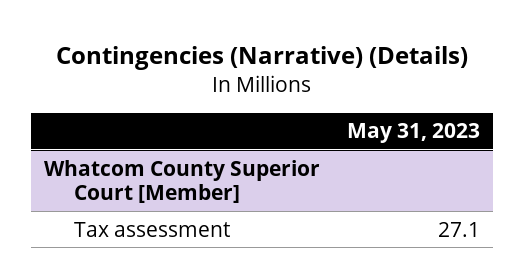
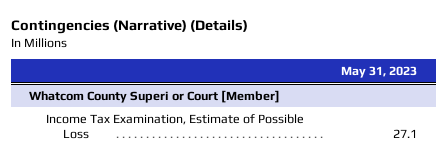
- Whatcom County Superior Court [Member]
- Tax assessment | 27.1
+ Whatcom County Superi or Court [Member]
+ Income Tax Examination, Estimate of Possible Loss | 27.1

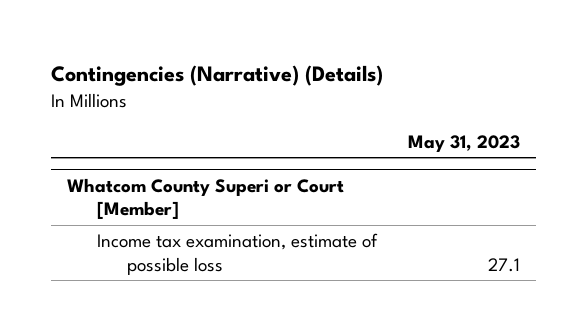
@ Whatcom County Superi or Court [Member]
- Income Tax Examination, Estimate of Possible Loss | 27.1
+ Income tax examination, estimate of possible loss | 27.1

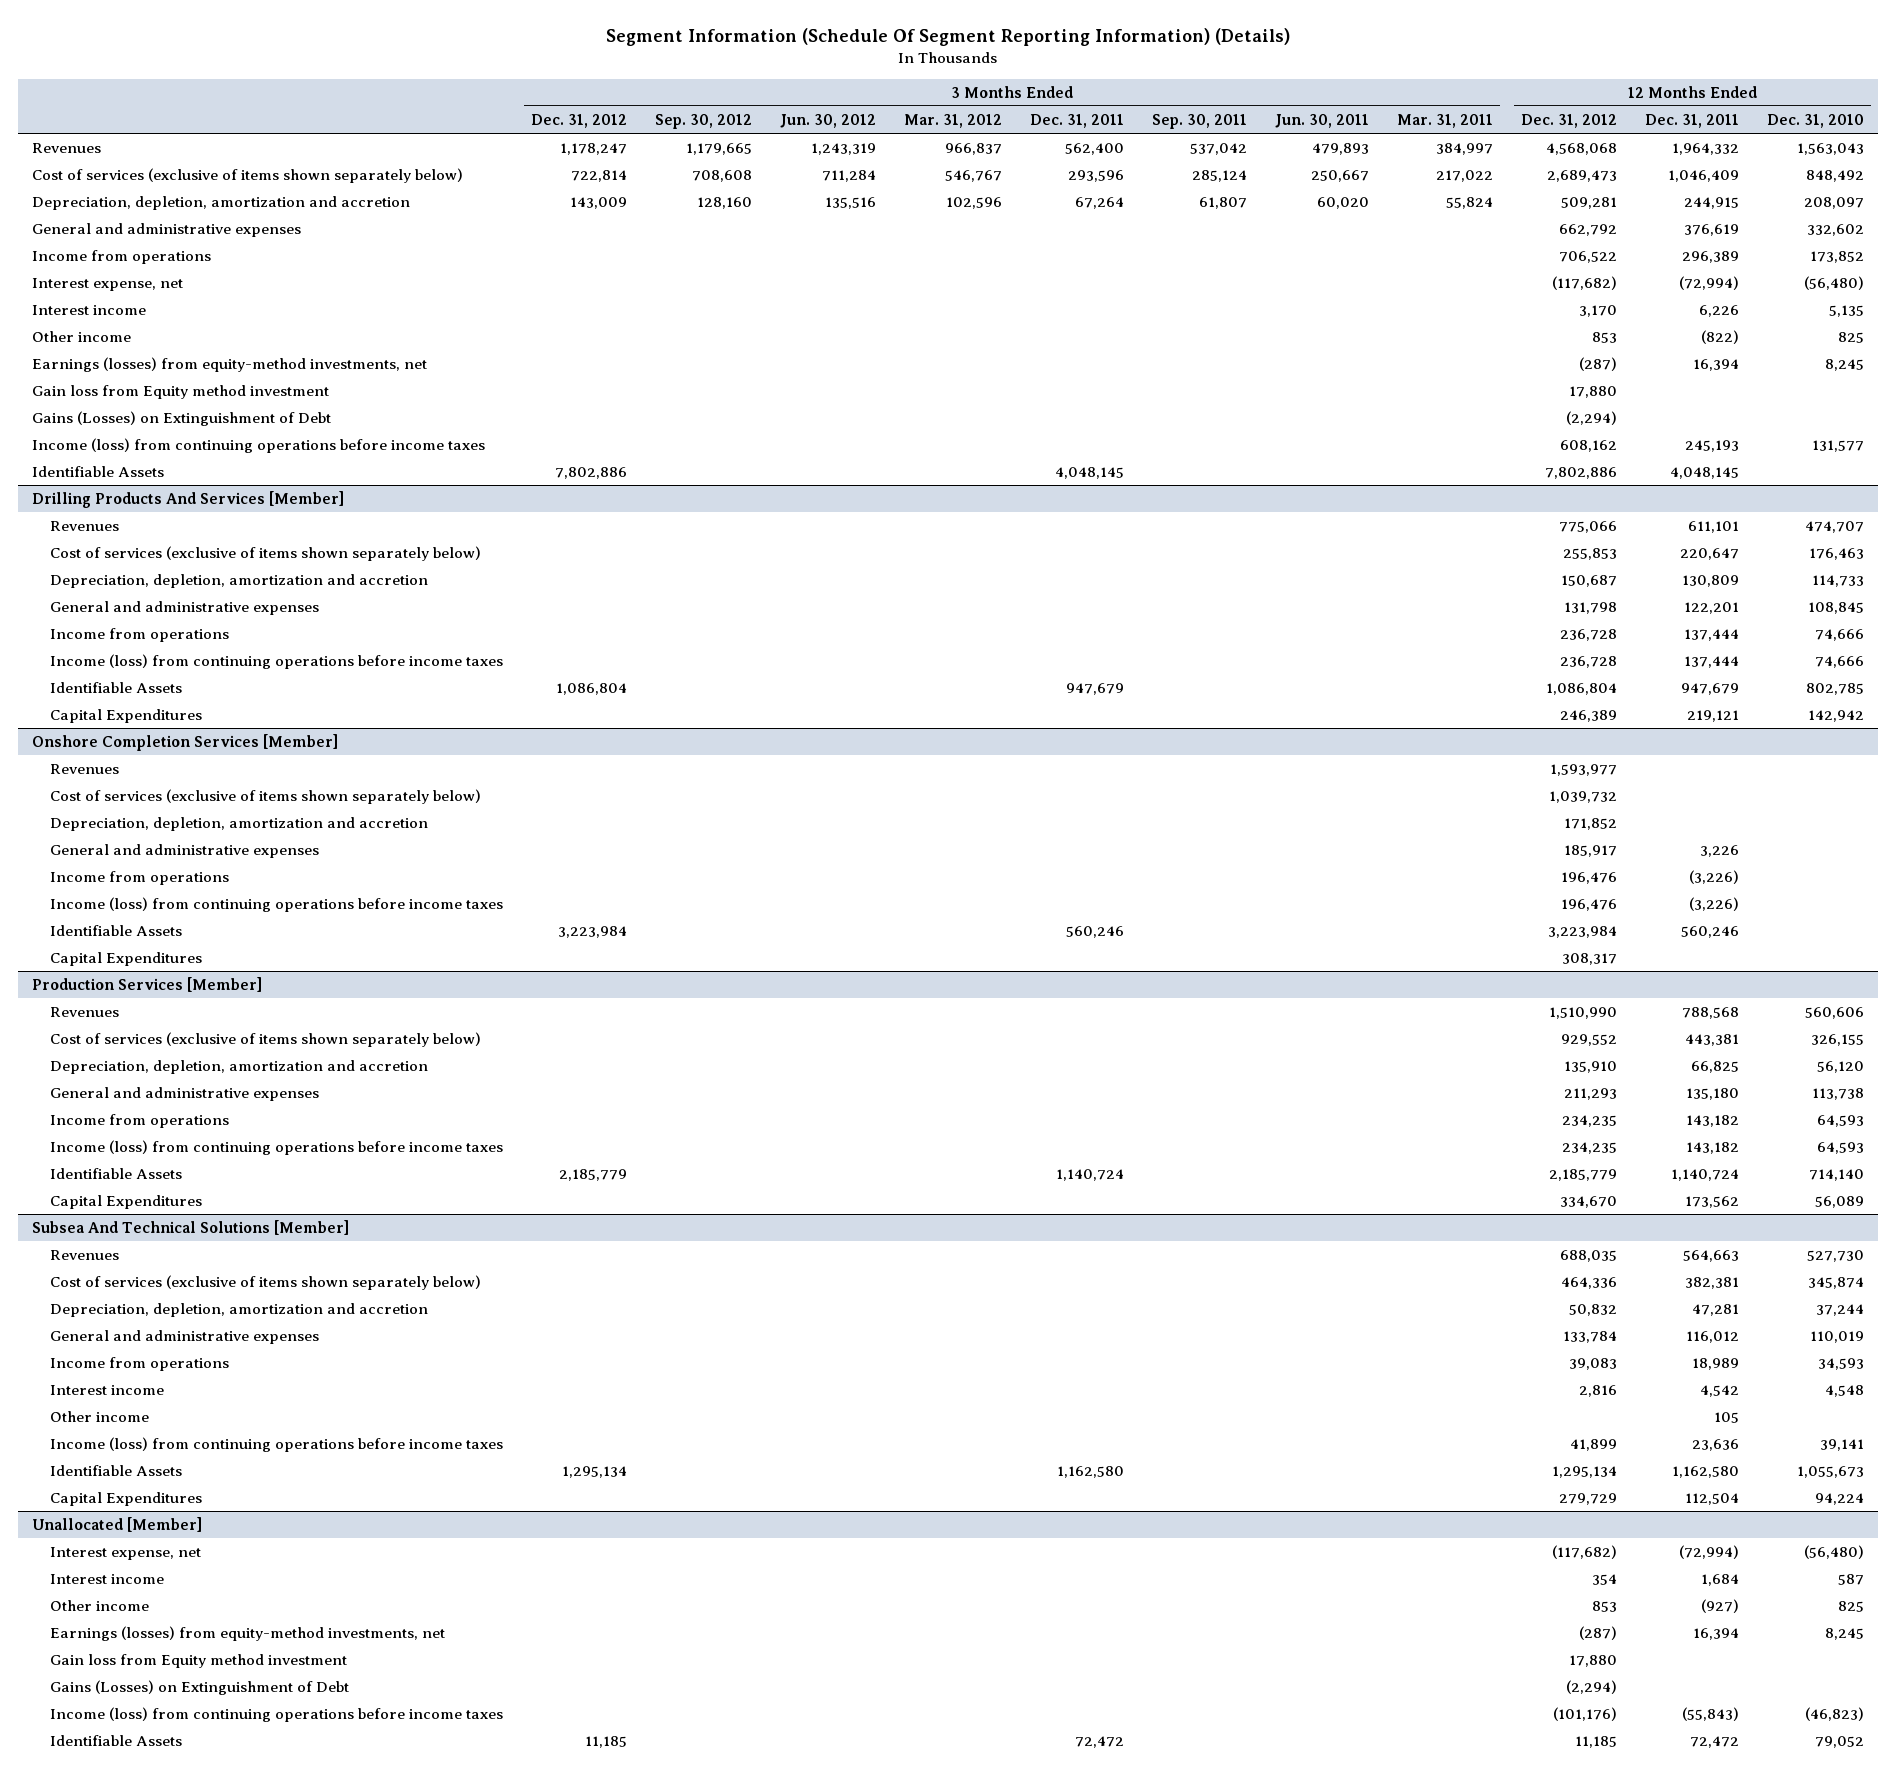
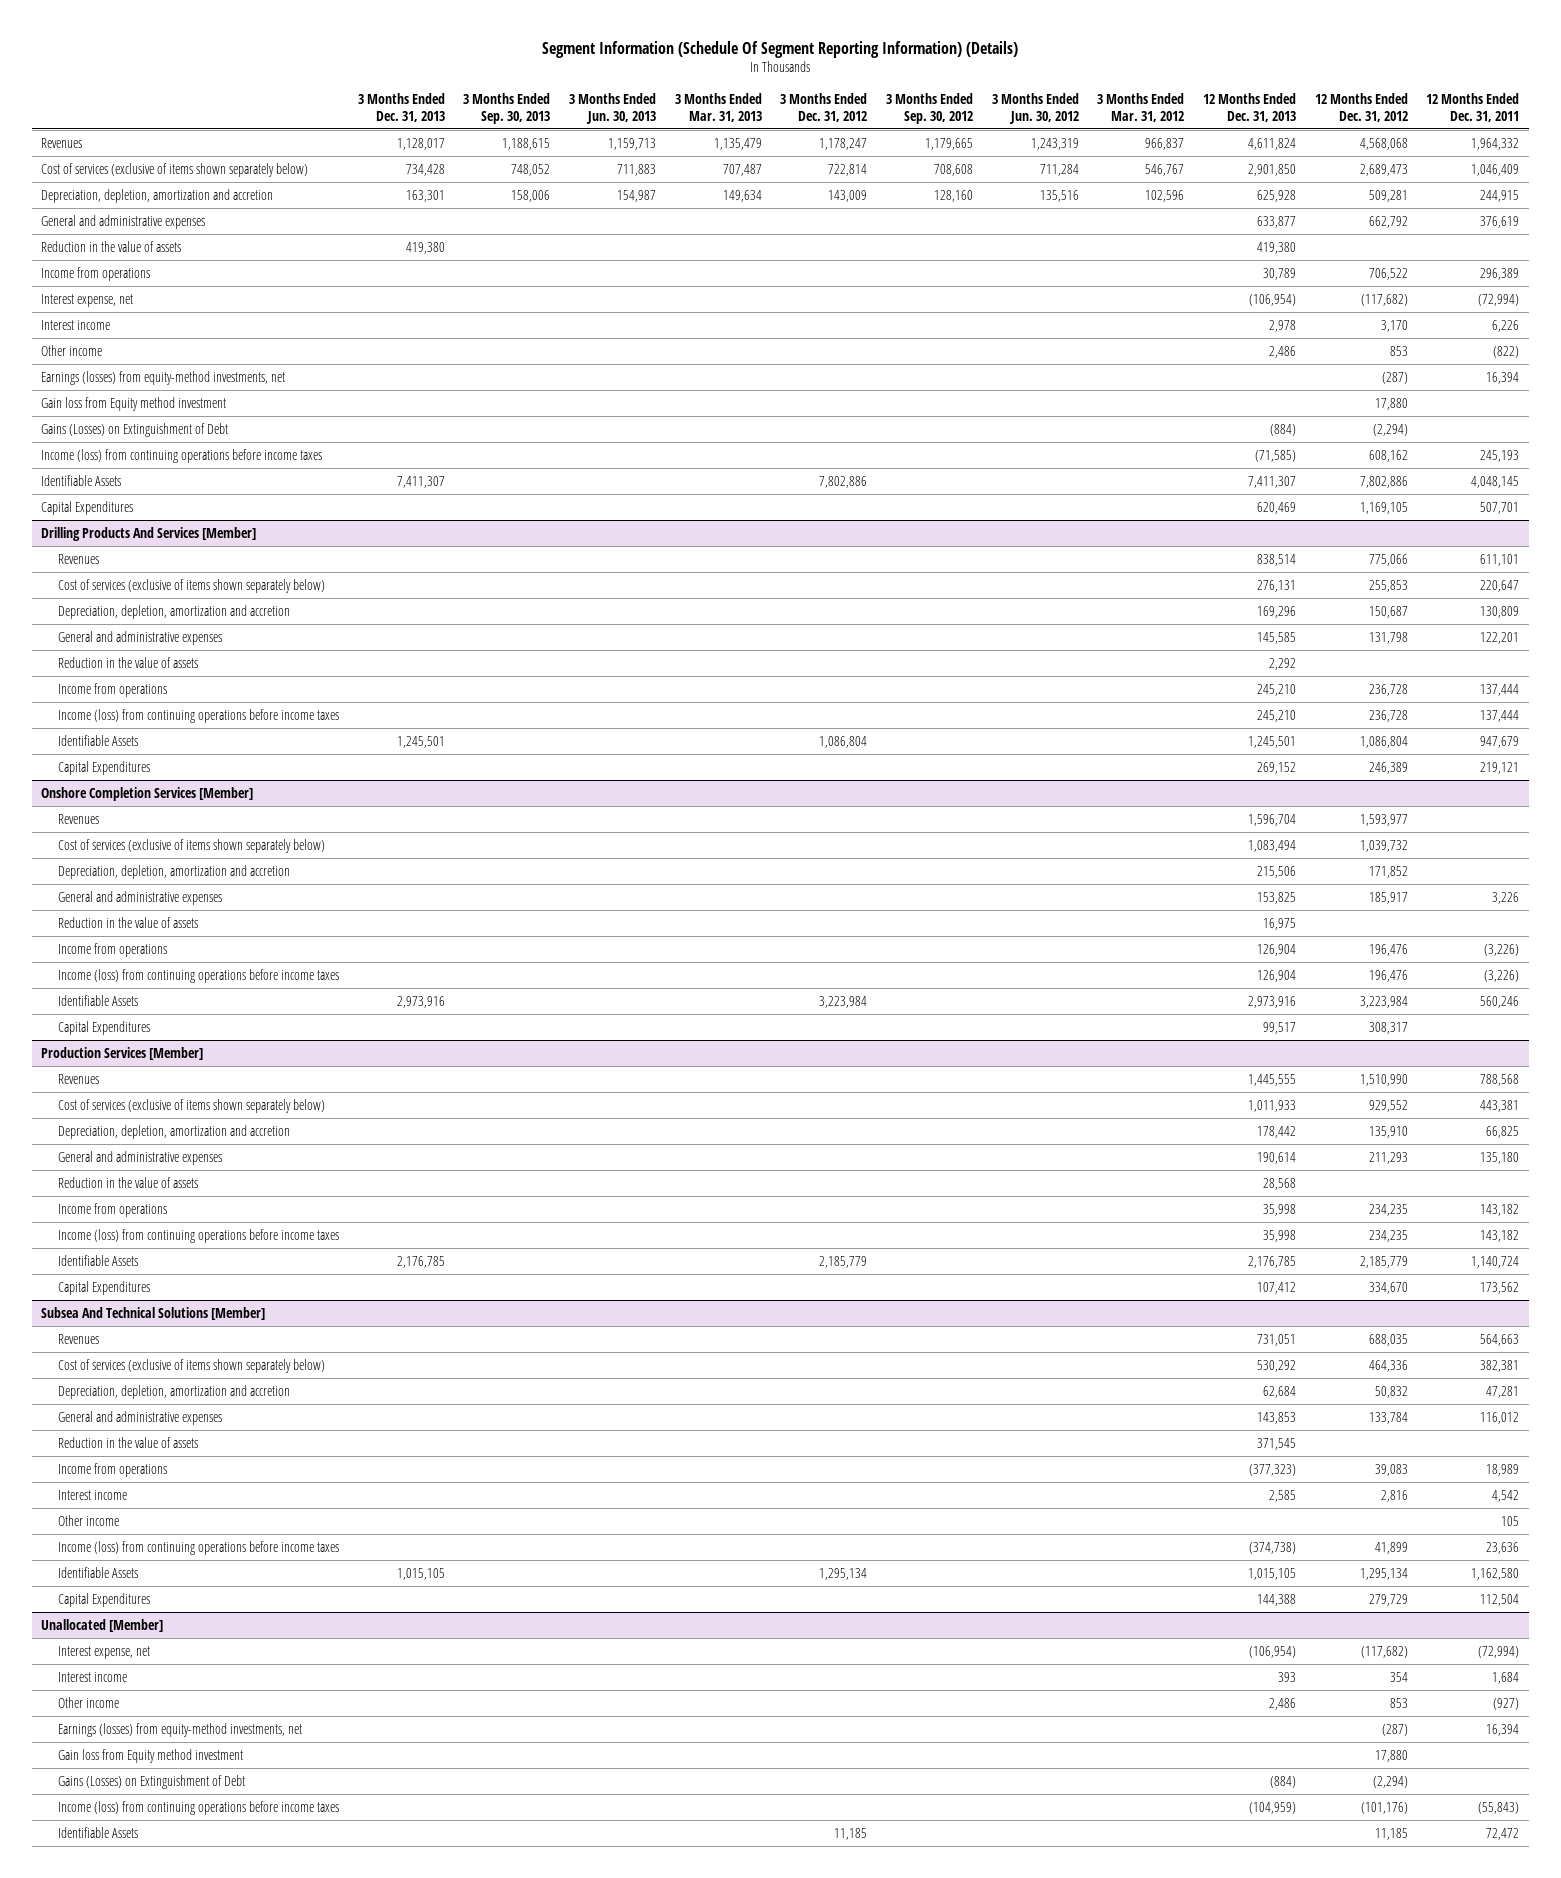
- | 3 Months Ended Dec. 31, 2012 | 3 Months Ended Sep. 30, 2012 | 3 Months Ended Jun. 30, 2012 | 3 Months Ended Mar. 31, 2012 | 3 Months Ended Dec. 31, 2011 | 3 Months Ended Sep. 30, 2011 | 3 Months Ended Jun. 30, 2011 | 3 Months Ended Mar. 31, 2011 | 12 Months Ended Dec. 31, 2012 | 12 Months Ended Dec. 31, 2011 | 12 Months Ended Dec. 31, 2010
+ | 3 Months Ended Dec. 31, 2013 | 3 Months Ended Sep. 30, 2013 | 3 Months Ended Jun. 30, 2013 | 3 Months Ended Mar. 31, 2013 | 3 Months Ended Dec. 31, 2012 | 3 Months Ended Sep. 30, 2012 | 3 Months Ended Jun. 30, 2012 | 3 Months Ended Mar. 31, 2012 | 12 Months Ended Dec. 31, 2013 | 12 Months Ended Dec. 31, 2012 | 12 Months Ended Dec. 31, 2011
+ Reduction in the value of assets | 419,380 | | | | | | | | 419,380 | |
+ Capital Expenditures | | | | | | | | | 620,469 | 1,169,105 | 507,701
@ Drilling Products And Services [Member]
+ Reduction in the value of assets | | | | | | | | | 2,292 | |
@ Onshore Completion Services [Member]
+ Reduction in the value of assets | | | | | | | | | 16,975 | |
@ Production Services [Member]
+ Reduction in the value of assets | | | | | | | | | 28,568 | |
@ Subsea And Technical Solutions [Member]
+ Reduction in the value of assets | | | | | | | | | 371,545 | |

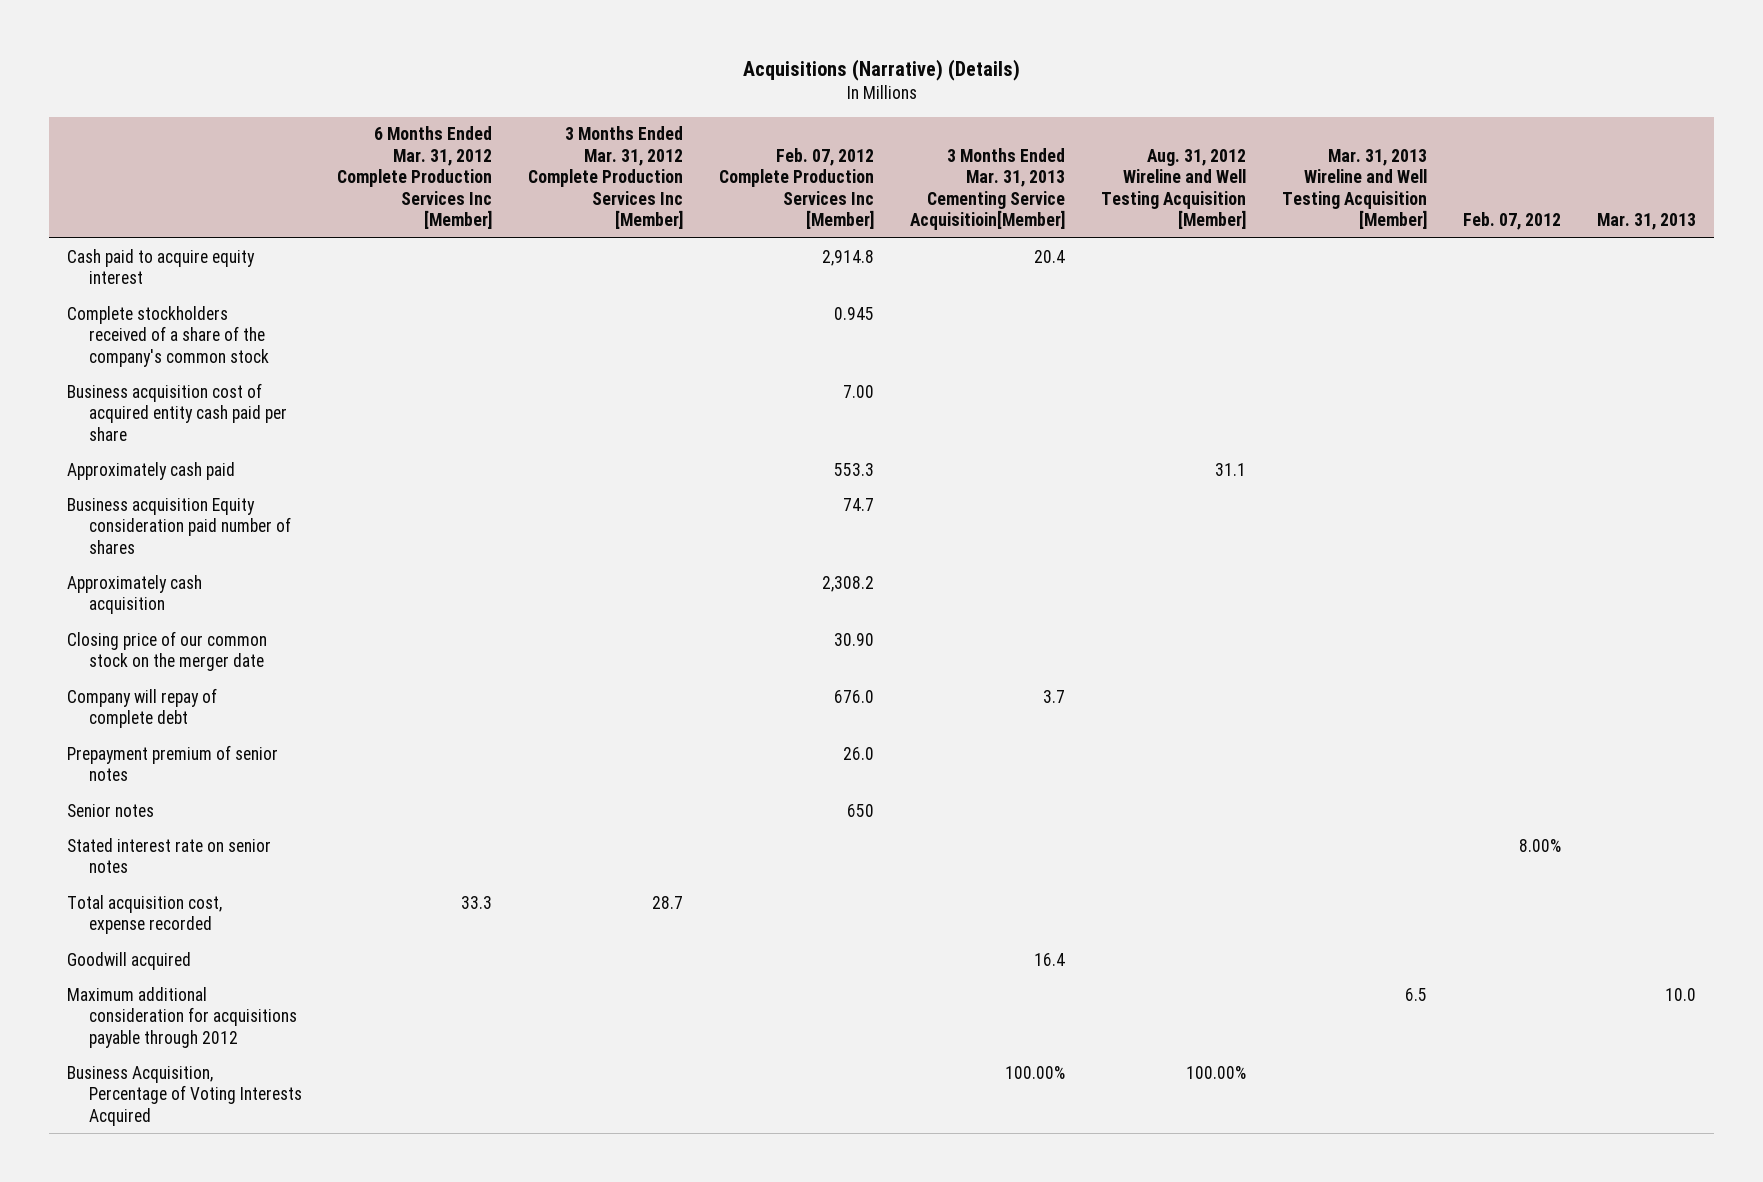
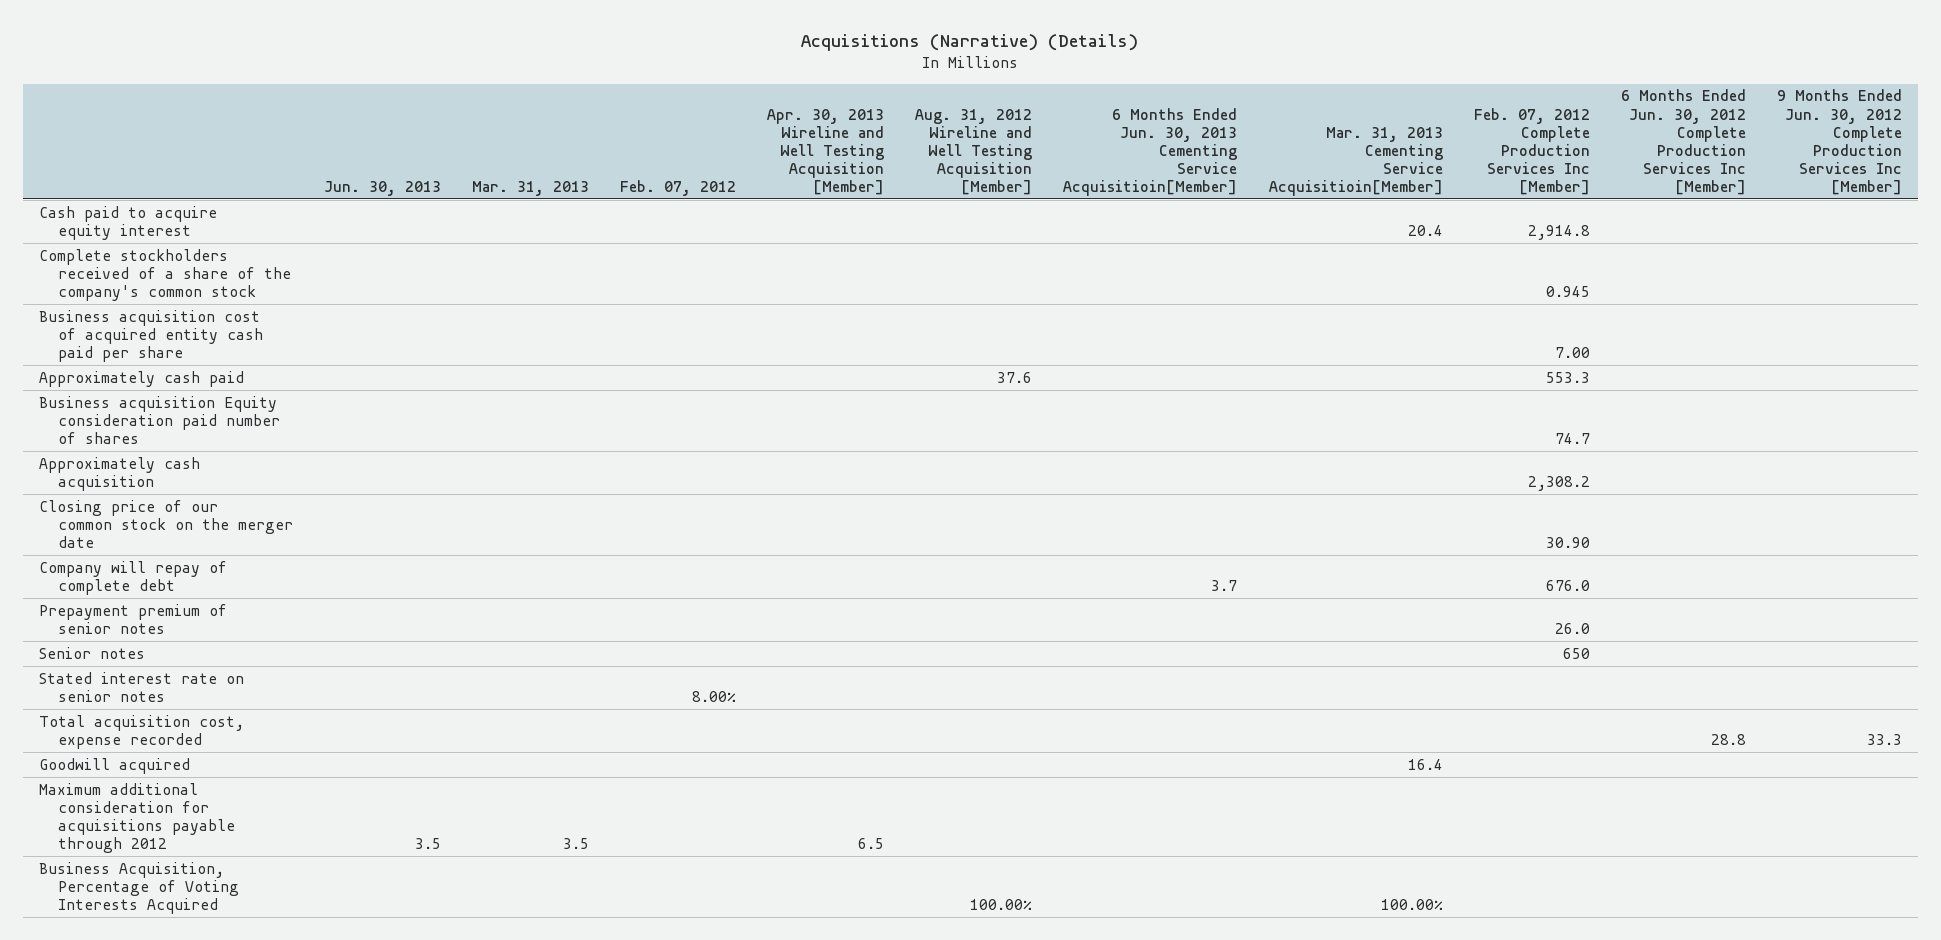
- | 6 Months Ended Mar. 31, 2012 Complete Production Services Inc [Member] | 3 Months Ended Mar. 31, 2012 Complete Production Services Inc [Member] | Feb. 07, 2012 Complete Production Services Inc [Member] | 3 Months Ended Mar. 31, 2013 Cementing Service Acquisitioin[Member] | Aug. 31, 2012 Wireline and Well Testing Acquisition [Member] | Mar. 31, 2013 Wireline and Well Testing Acquisition [Member] | Feb. 07, 2012 | Mar. 31, 2013
+ | Jun. 30, 2013 | Mar. 31, 2013 | Feb. 07, 2012 | Apr. 30, 2013 Wireline and Well Testing Acquisition [Member] | Aug. 31, 2012 Wireline and Well Testing Acquisition [Member] | 6 Months Ended Jun. 30, 2013 Cementing Service Acquisitioin[Member] | Mar. 31, 2013 Cementing Service Acquisitioin[Member] | Feb. 07, 2012 Complete Production Services Inc [Member] | 6 Months Ended Jun. 30, 2012 Complete Production Services Inc [Member] | 9 Months Ended Jun. 30, 2012 Complete Production Services Inc [Member]
- Approximately cash paid | | | 553.3 | | 31.1 | | |
+ Approximately cash paid | | | | | 37.6 | | | 553.3 | |
- Maximum additional consideration for acquisitions payable through 2012 | | | | | | 6.5 | | 10.0
+ Maximum additional consideration for acquisitions payable through 2012 | 3.5 | 3.5 | | 6.5 | | | | | |

